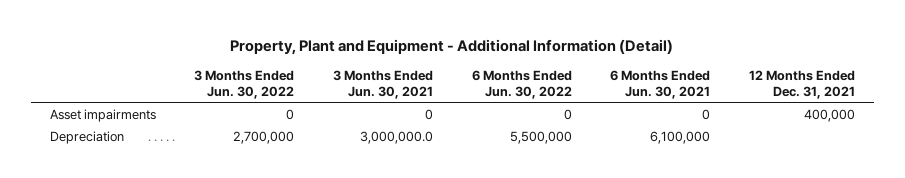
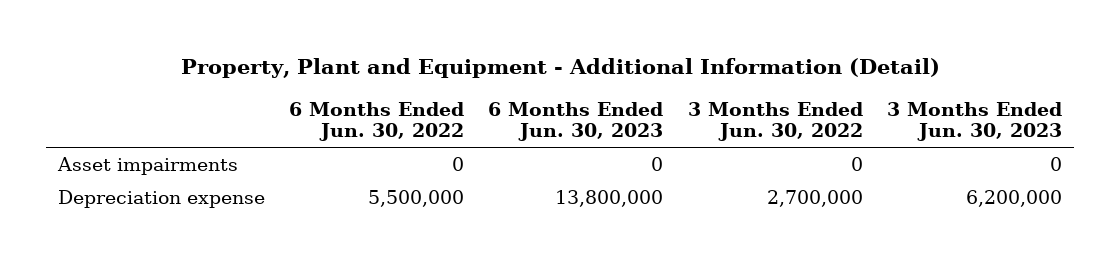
- | 3 Months Ended Jun. 30, 2022 | 3 Months Ended Jun. 30, 2021 | 6 Months Ended Jun. 30, 2022 | 6 Months Ended Jun. 30, 2021 | 12 Months Ended Dec. 31, 2021
+ | 6 Months Ended Jun. 30, 2022 | 6 Months Ended Jun. 30, 2023 | 3 Months Ended Jun. 30, 2022 | 3 Months Ended Jun. 30, 2023
- Depreciation | 2,700,000 | 3,000,000.0 | 5,500,000 | 6,100,000 |
+ Depreciation expense | 5,500,000 | 13,800,000 | 2,700,000 | 6,200,000

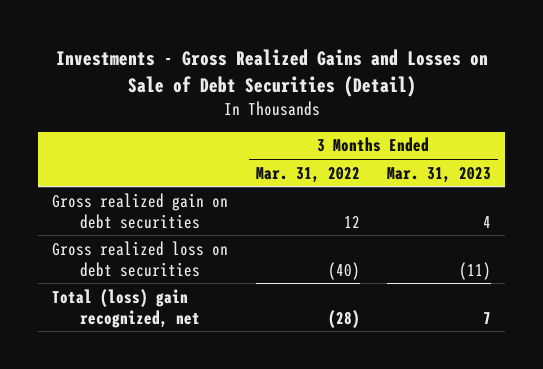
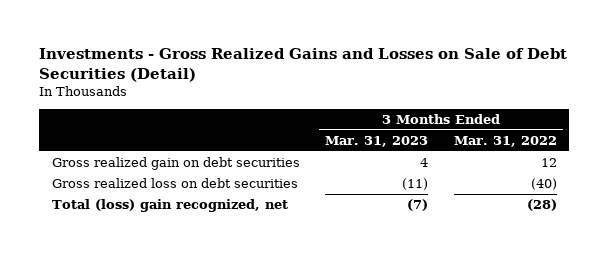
- | 3 Months Ended Mar. 31, 2022 | 3 Months Ended Mar. 31, 2023
+ | 3 Months Ended Mar. 31, 2023 | 3 Months Ended Mar. 31, 2022
- Total (loss) gain recognized, net | (28) | 7
+ Total (loss) gain recognized, net | (7) | (28)

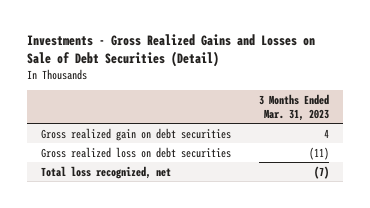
- | 3 Months Ended Mar. 31, 2023 | 3 Months Ended Mar. 31, 2022
+ | 3 Months Ended Mar. 31, 2023
- Total (loss) gain recognized, net | (7) | (28)
+ Total loss recognized, net | (7)

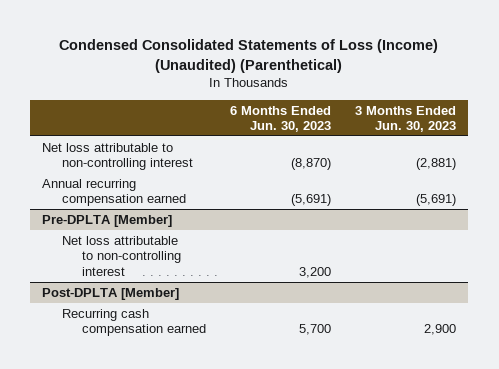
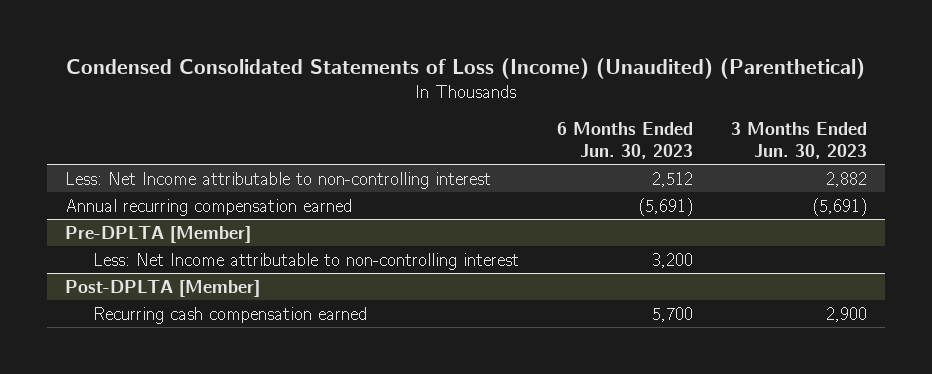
- Net loss attributable to non-controlling interest | (8,870) | (2,881)
+ Less: Net Income attributable to non-controlling interest | 2,512 | 2,882
@ Pre-DPLTA [Member]
- Net loss attributable to non-controlling interest | 3,200 |
+ Less: Net Income attributable to non-controlling interest | 3,200 |

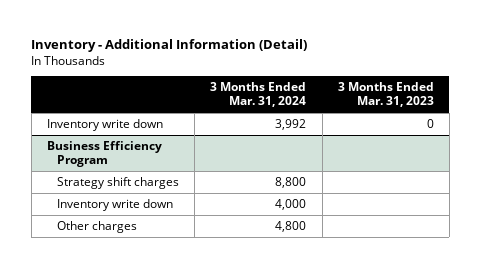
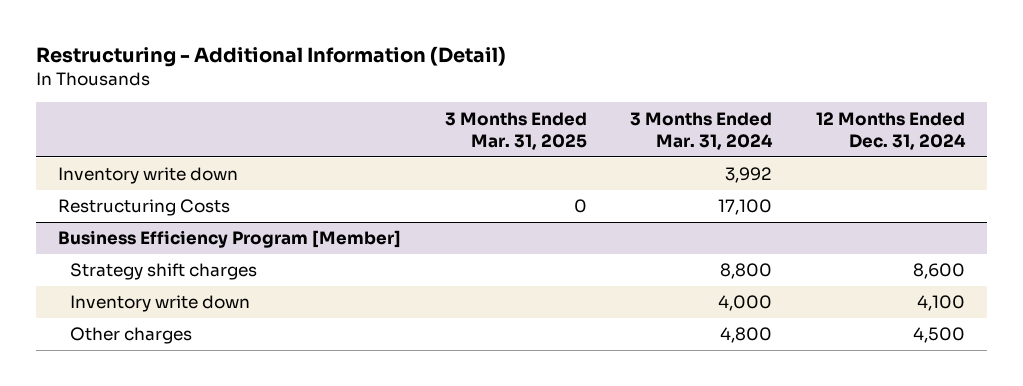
- Inventory - Additional Information (Detail)
+ Restructuring - Additional Information (Detail)
- | 3 Months Ended Mar. 31, 2024 | 3 Months Ended Mar. 31, 2023
+ | 3 Months Ended Mar. 31, 2025 | 3 Months Ended Mar. 31, 2024 | 12 Months Ended Dec. 31, 2024
- Business Efficiency Program
+ Restructuring Costs | 0 | 17,100 |
+ Business Efficiency Program [Member]

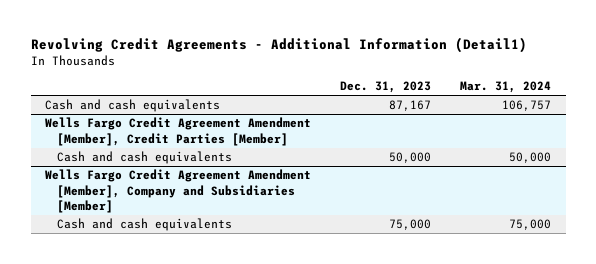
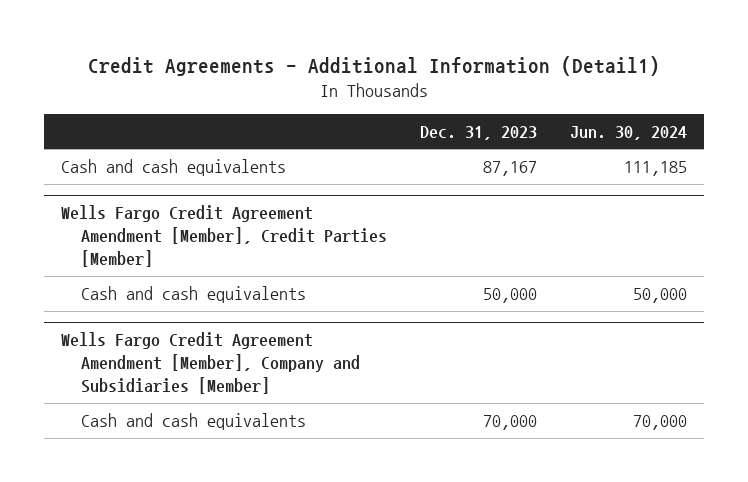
- Revolving Credit Agreements - Additional Information (Detail1)
+ Credit Agreements - Additional Information (Detail1)
- | Dec. 31, 2023 | Mar. 31, 2024
+ | Dec. 31, 2023 | Jun. 30, 2024
@ Wells Fargo Credit Agreement Amendment [Member], Company and Subsidiaries [Member]
- Cash and cash equivalents | 75,000 | 75,000
+ Cash and cash equivalents | 70,000 | 70,000

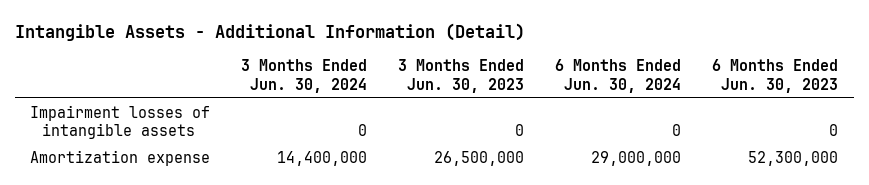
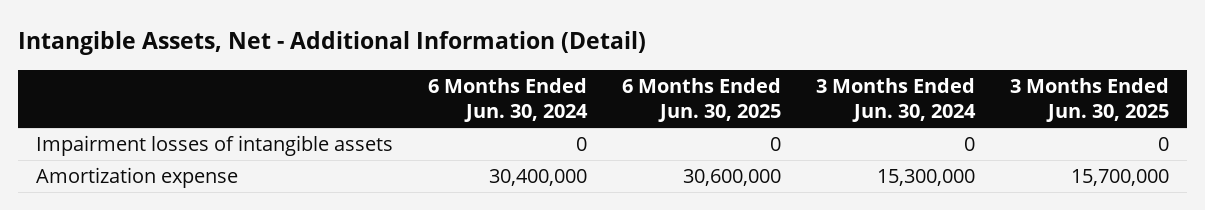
- Intangible Assets - Additional Information (Detail)
+ Intangible Assets, Net - Additional Information (Detail)
- | 3 Months Ended Jun. 30, 2024 | 3 Months Ended Jun. 30, 2023 | 6 Months Ended Jun. 30, 2024 | 6 Months Ended Jun. 30, 2023
+ | 6 Months Ended Jun. 30, 2024 | 6 Months Ended Jun. 30, 2025 | 3 Months Ended Jun. 30, 2024 | 3 Months Ended Jun. 30, 2025
- Amortization expense | 14,400,000 | 26,500,000 | 29,000,000 | 52,300,000
+ Amortization expense | 30,400,000 | 30,600,000 | 15,300,000 | 15,700,000

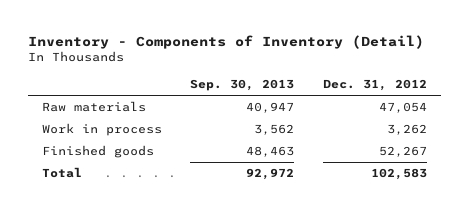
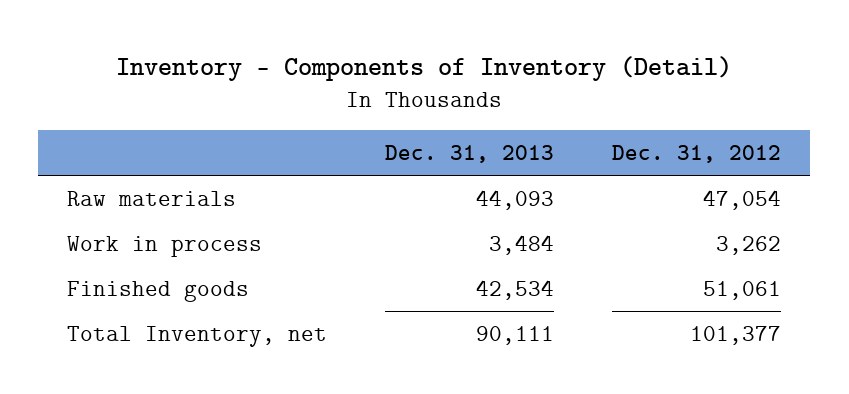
- | Sep. 30, 2013 | Dec. 31, 2012
+ | Dec. 31, 2013 | Dec. 31, 2012
- Finished goods | 48,463 | 52,267
- Total | 92,972 | 102,583
+ Finished goods | 42,534 | 51,061
+ Total Inventory, net | 90,111 | 101,377

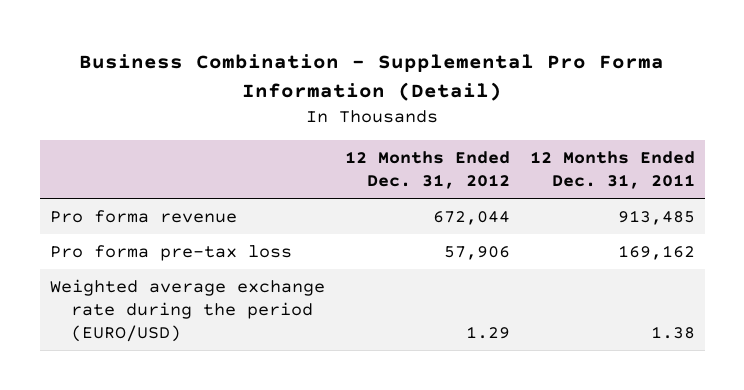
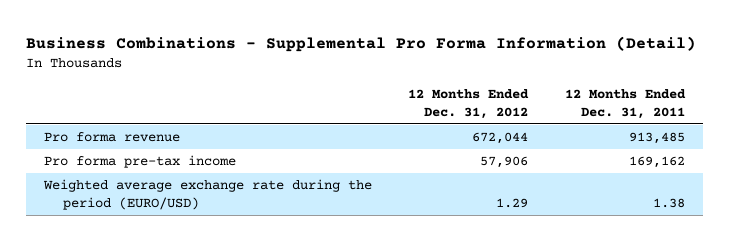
- Business Combination - Supplemental Pro Forma Information (Detail)
+ Business Combinations - Supplemental Pro Forma Information (Detail)
- Pro forma pre-tax loss | 57,906 | 169,162
+ Pro forma pre-tax income | 57,906 | 169,162

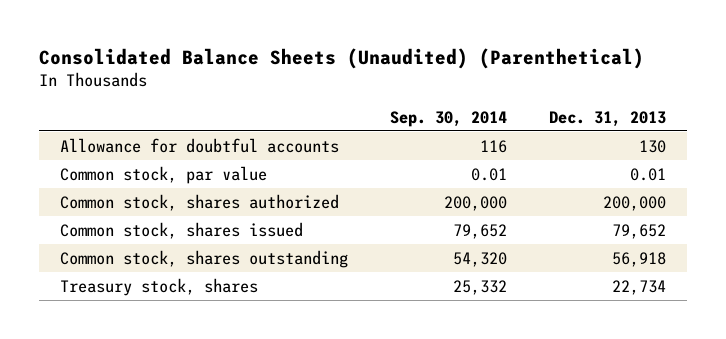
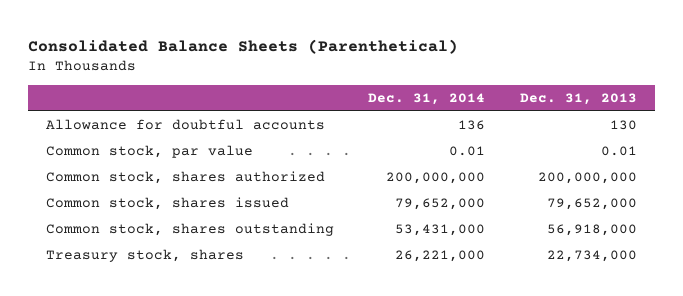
- Consolidated Balance Sheets (Unaudited) (Parenthetical)
+ Consolidated Balance Sheets (Parenthetical)
- | Sep. 30, 2014 | Dec. 31, 2013
+ | Dec. 31, 2014 | Dec. 31, 2013
- Common stock, shares authorized | 200,000 | 200,000
- Common stock, shares issued | 79,652 | 79,652
- Common stock, shares outstanding | 54,320 | 56,918
- Treasury stock, shares | 25,332 | 22,734
+ Common stock, shares authorized | 200,000,000 | 200,000,000
+ Common stock, shares issued | 79,652,000 | 79,652,000
+ Common stock, shares outstanding | 53,431,000 | 56,918,000
+ Treasury stock, shares | 26,221,000 | 22,734,000

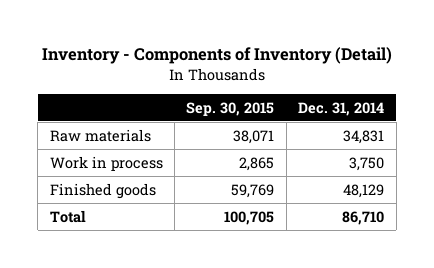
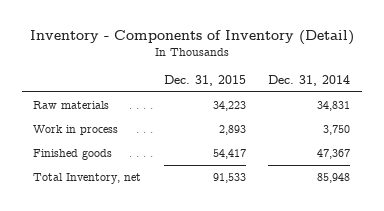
- | Sep. 30, 2015 | Dec. 31, 2014
+ | Dec. 31, 2015 | Dec. 31, 2014
- Finished goods | 59,769 | 48,129
- Total | 100,705 | 86,710
+ Finished goods | 54,417 | 47,367
+ Total Inventory, net | 91,533 | 85,948

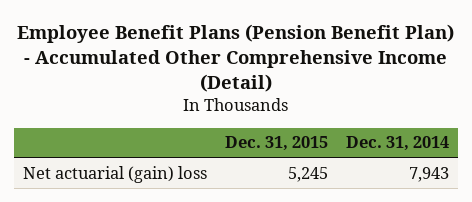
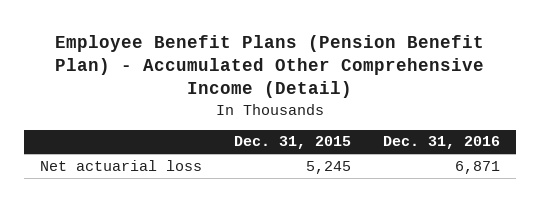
- | Dec. 31, 2015 | Dec. 31, 2014
+ | Dec. 31, 2015 | Dec. 31, 2016
- Net actuarial (gain) loss | 5,245 | 7,943
+ Net actuarial loss | 5,245 | 6,871

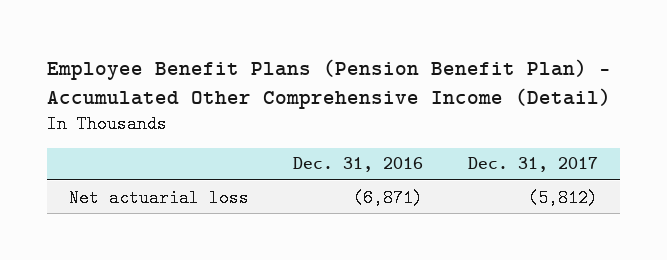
- | Dec. 31, 2015 | Dec. 31, 2016
+ | Dec. 31, 2016 | Dec. 31, 2017
- Net actuarial loss | 5,245 | 6,871
+ Net actuarial loss | (6,871) | (5,812)

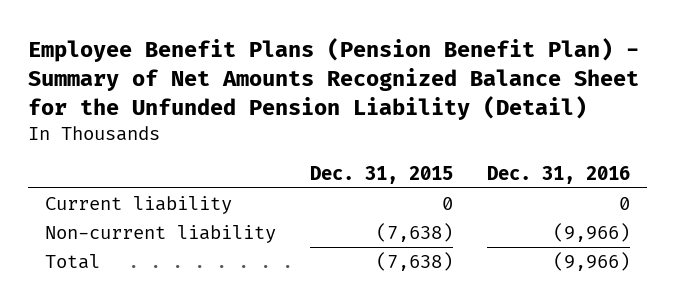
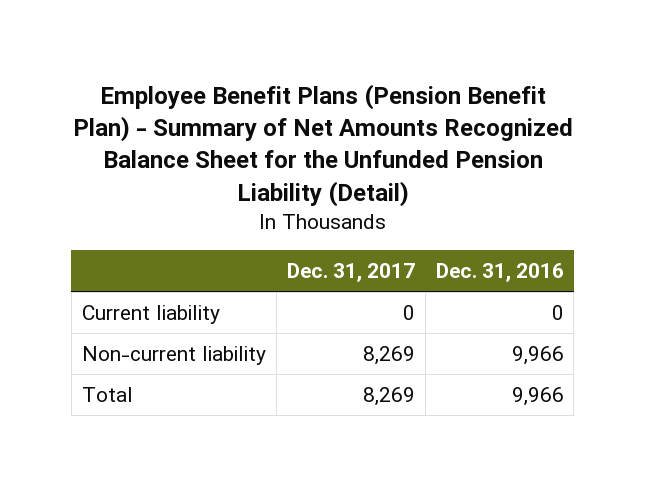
- | Dec. 31, 2015 | Dec. 31, 2016
+ | Dec. 31, 2017 | Dec. 31, 2016
- Non-current liability | (7,638) | (9,966)
- Total | (7,638) | (9,966)
+ Non-current liability | 8,269 | 9,966
+ Total | 8,269 | 9,966

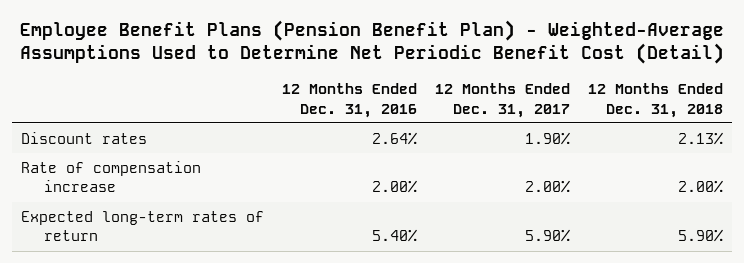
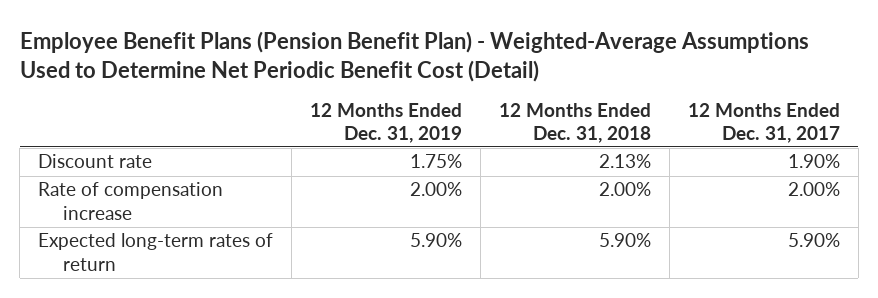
- | 12 Months Ended Dec. 31, 2016 | 12 Months Ended Dec. 31, 2017 | 12 Months Ended Dec. 31, 2018
+ | 12 Months Ended Dec. 31, 2019 | 12 Months Ended Dec. 31, 2018 | 12 Months Ended Dec. 31, 2017
- Discount rates | 2.64% | 1.90% | 2.13%
+ Discount rate | 1.75% | 2.13% | 1.90%

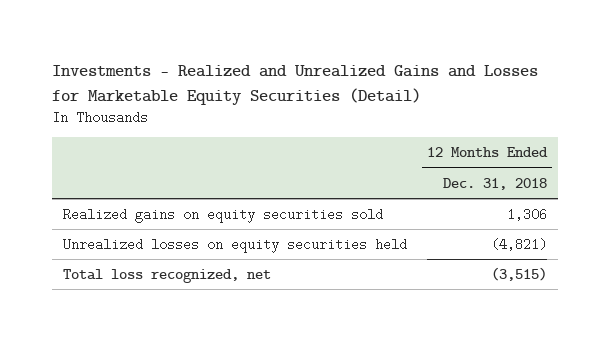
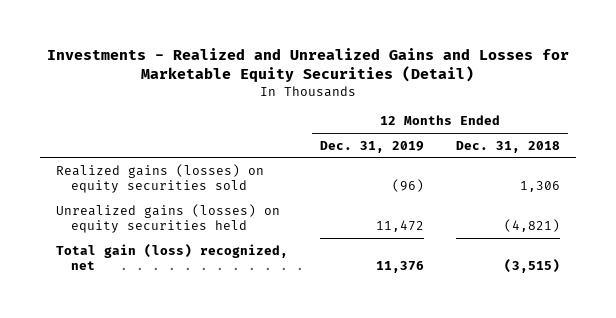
- | 12 Months Ended Dec. 31, 2018
+ | 12 Months Ended Dec. 31, 2019 | 12 Months Ended Dec. 31, 2018
- Realized gains on equity securities sold | 1,306
- Unrealized losses on equity securities held | (4,821)
- Total loss recognized, net | (3,515)
+ Realized gains (losses) on equity securities sold | (96) | 1,306
+ Unrealized gains (losses) on equity securities held | 11,472 | (4,821)
+ Total gain (loss) recognized, net | 11,376 | (3,515)

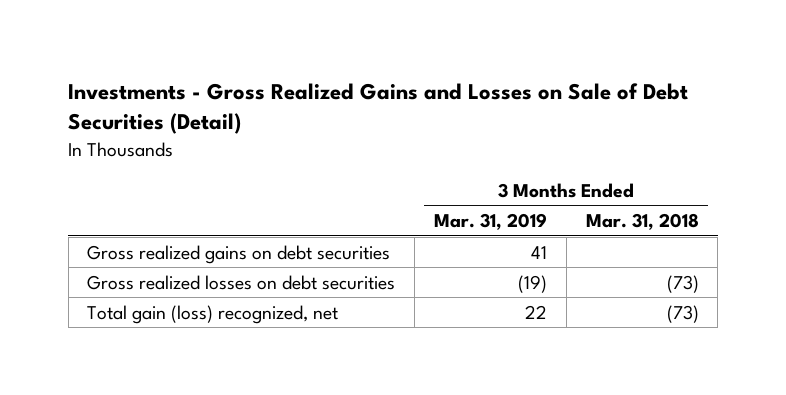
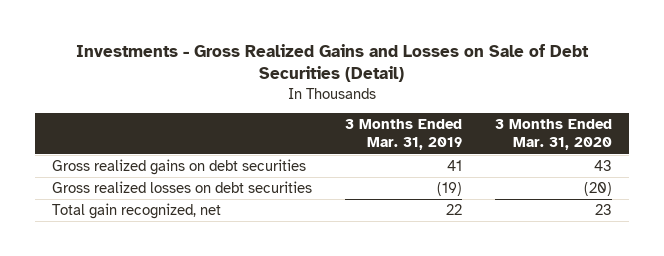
- | 3 Months Ended Mar. 31, 2019 | 3 Months Ended Mar. 31, 2018
+ | 3 Months Ended Mar. 31, 2019 | 3 Months Ended Mar. 31, 2020
- Total gain (loss) recognized, net | 22 | (73)
+ Total gain recognized, net | 22 | 23

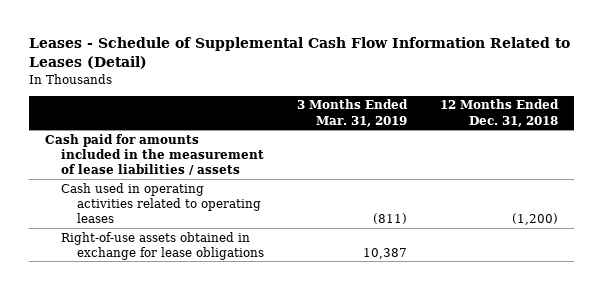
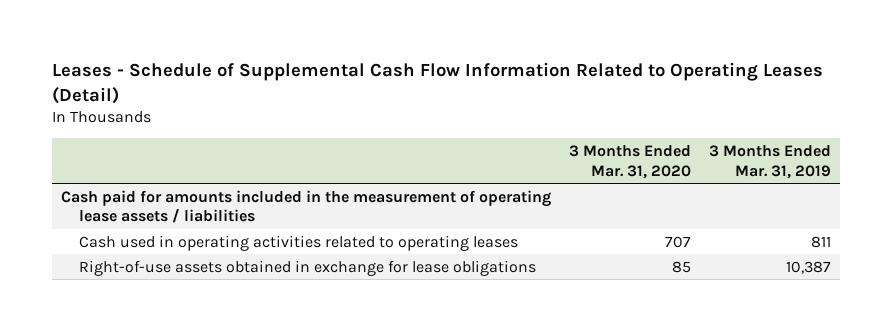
- Leases - Schedule of Supplemental Cash Flow Information Related to Leases (Detail)
+ Leases - Schedule of Supplemental Cash Flow Information Related to Operating Leases (Detail)
- | 3 Months Ended Mar. 31, 2019 | 12 Months Ended Dec. 31, 2018
+ | 3 Months Ended Mar. 31, 2020 | 3 Months Ended Mar. 31, 2019
- Cash paid for amounts included in the measurement of lease liabilities / assets
- Cash used in operating activities related to operating leases | (811) | (1,200)
+ Cash paid for amounts included in the measurement of operating lease assets / liabilities
+ Cash used in operating activities related to operating leases | 707 | 811

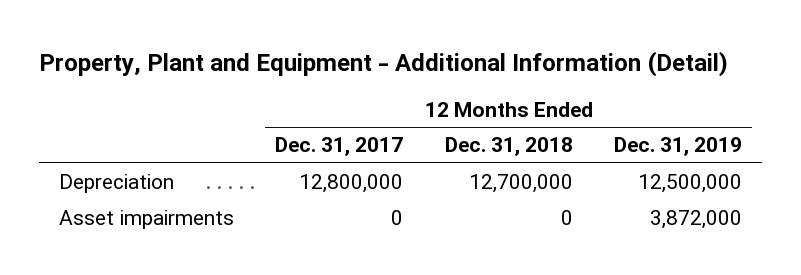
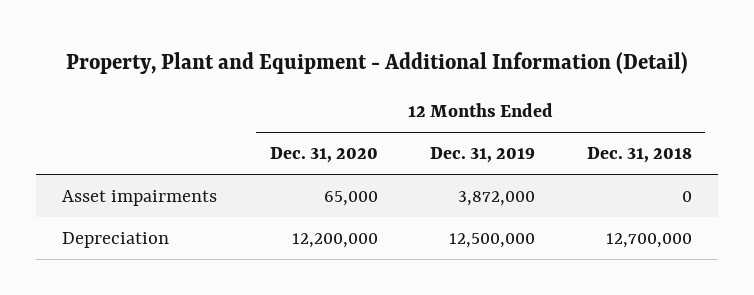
- | 12 Months Ended Dec. 31, 2017 | 12 Months Ended Dec. 31, 2018 | 12 Months Ended Dec. 31, 2019
+ | 12 Months Ended Dec. 31, 2020 | 12 Months Ended Dec. 31, 2019 | 12 Months Ended Dec. 31, 2018
moved down: Depreciation | 12,200,000 | 12,500,000 | 12,700,000

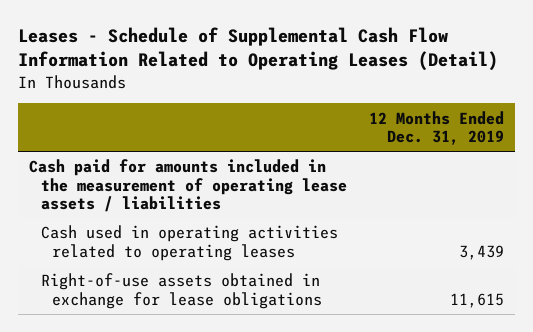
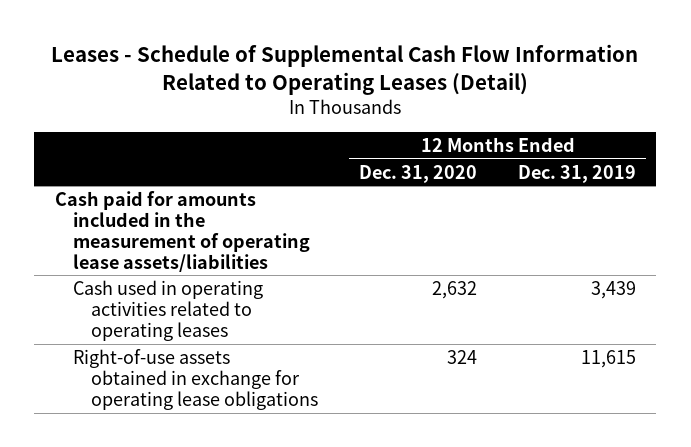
- | 12 Months Ended Dec. 31, 2019
+ | 12 Months Ended Dec. 31, 2020 | 12 Months Ended Dec. 31, 2019
- Cash paid for amounts included in the measurement of operating lease assets / liabilities
+ Cash paid for amounts included in the measurement of operating lease assets/liabilities
- Right-of-use assets obtained in exchange for lease obligations | 11,615
+ Right-of-use assets obtained in exchange for operating lease obligations | 324 | 11,615

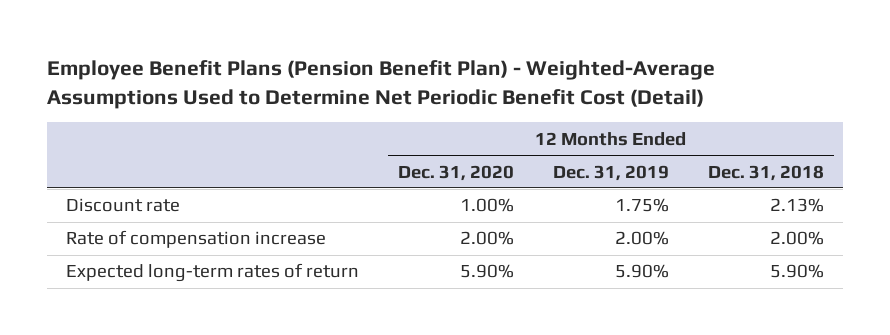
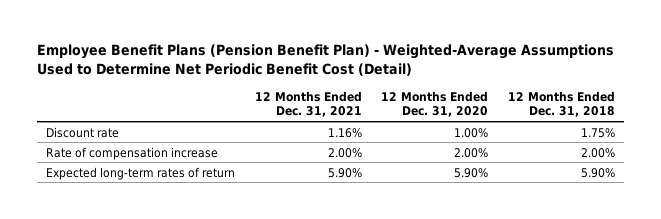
- | 12 Months Ended Dec. 31, 2020 | 12 Months Ended Dec. 31, 2019 | 12 Months Ended Dec. 31, 2018
+ | 12 Months Ended Dec. 31, 2021 | 12 Months Ended Dec. 31, 2020 | 12 Months Ended Dec. 31, 2018
- Discount rate | 1.00% | 1.75% | 2.13%
+ Discount rate | 1.16% | 1.00% | 1.75%

